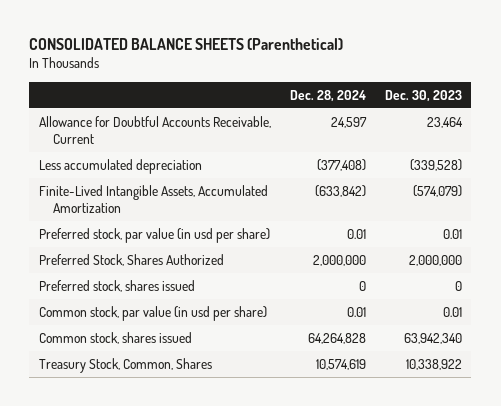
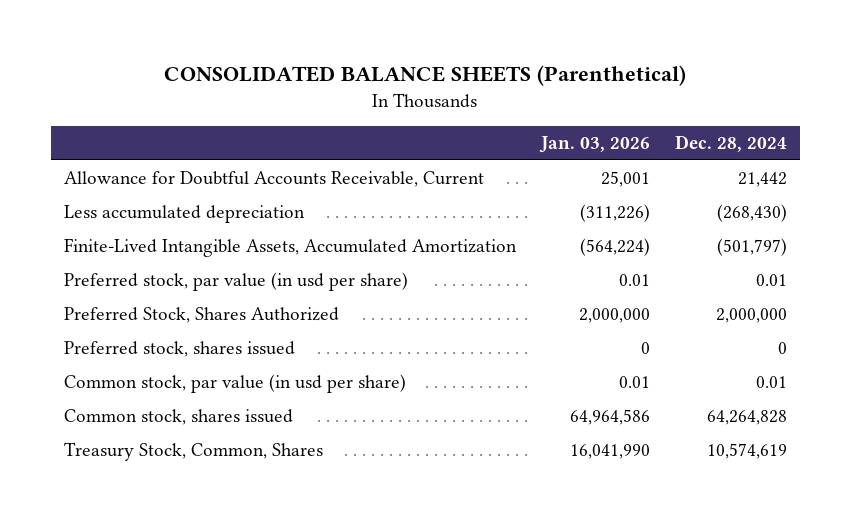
- | Dec. 28, 2024 | Dec. 30, 2023
+ | Jan. 03, 2026 | Dec. 28, 2024
- Allowance for Doubtful Accounts Receivable, Current | 24,597 | 23,464
- Less accumulated depreciation | (377,408) | (339,528)
- Finite-Lived Intangible Assets, Accumulated Amortization | (633,842) | (574,079)
+ Allowance for Doubtful Accounts Receivable, Current | 25,001 | 21,442
+ Less accumulated depreciation | (311,226) | (268,430)
+ Finite-Lived Intangible Assets, Accumulated Amortization | (564,224) | (501,797)

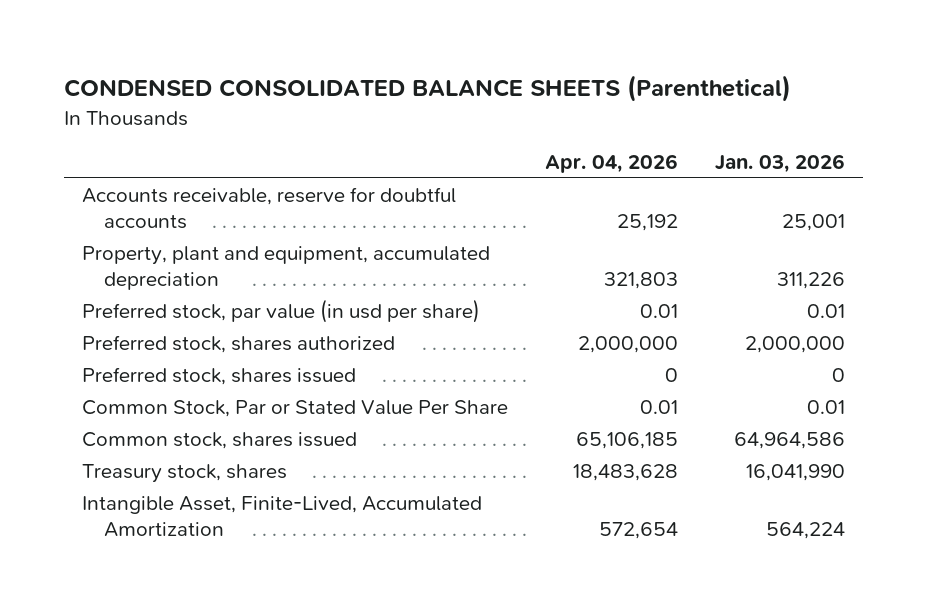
- CONSOLIDATED BALANCE SHEETS (Parenthetical)
+ CONDENSED CONSOLIDATED BALANCE SHEETS (Parenthetical)
- | Jan. 03, 2026 | Dec. 28, 2024
+ | Apr. 04, 2026 | Jan. 03, 2026
- Allowance for Doubtful Accounts Receivable, Current | 25,001 | 21,442
- Less accumulated depreciation | (311,226) | (268,430)
- Finite-Lived Intangible Assets, Accumulated Amortization | (564,224) | (501,797)
+ Accounts receivable, reserve for doubtful accounts | 25,192 | 25,001
+ Property, plant and equipment, accumulated depreciation | 321,803 | 311,226
- Preferred Stock, Shares Authorized | 2,000,000 | 2,000,000
+ Preferred stock, shares authorized | 2,000,000 | 2,000,000
- Common stock, par value (in usd per share) | 0.01 | 0.01
+ Common Stock, Par or Stated Value Per Share | 0.01 | 0.01
- Treasury Stock, Common, Shares | 16,041,990 | 10,574,619
+ Treasury stock, shares | 18,483,628 | 16,041,990
+ Intangible Asset, Finite-Lived, Accumulated Amortization | 572,654 | 564,224

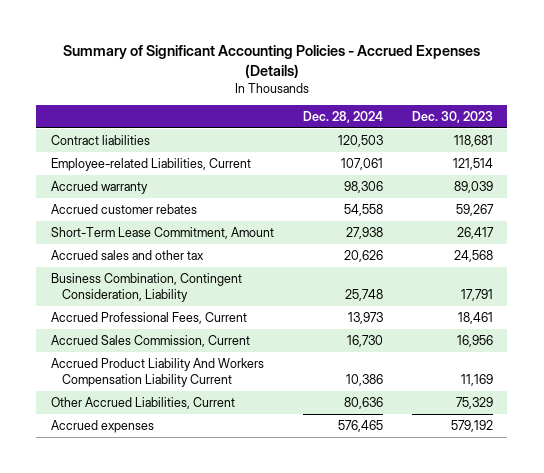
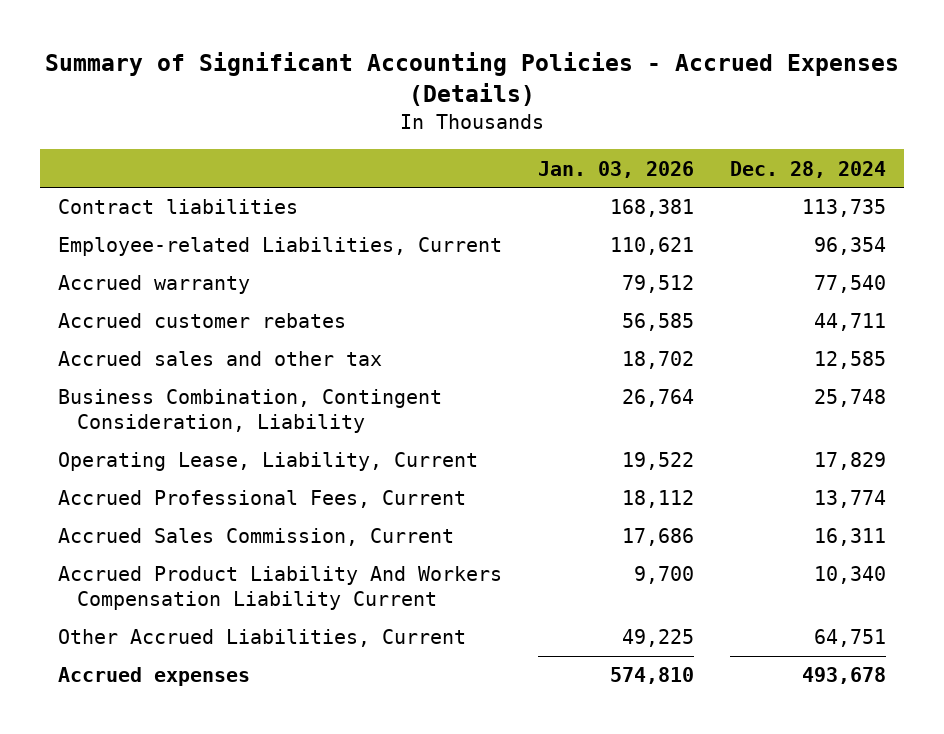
- | Dec. 28, 2024 | Dec. 30, 2023
+ | Jan. 03, 2026 | Dec. 28, 2024
- Contract liabilities | 120,503 | 118,681
- Employee-related Liabilities, Current | 107,061 | 121,514
- Accrued warranty | 98,306 | 89,039
- Accrued customer rebates | 54,558 | 59,267
- Short-Term Lease Commitment, Amount | 27,938 | 26,417
- Accrued sales and other tax | 20,626 | 24,568
+ Contract liabilities | 168,381 | 113,735
+ Employee-related Liabilities, Current | 110,621 | 96,354
+ Accrued warranty | 79,512 | 77,540
+ Accrued customer rebates | 56,585 | 44,711
+ Accrued sales and other tax | 18,702 | 12,585
- Accrued Professional Fees, Current | 13,973 | 18,461
- Accrued Sales Commission, Current | 16,730 | 16,956
- Accrued Product Liability And Workers Compensation Liability Current | 10,386 | 11,169
- Other Accrued Liabilities, Current | 80,636 | 75,329
- Accrued expenses | 576,465 | 579,192
+ Operating Lease, Liability, Current | 19,522 | 17,829
+ Accrued Professional Fees, Current | 18,112 | 13,774
+ Accrued Sales Commission, Current | 17,686 | 16,311
+ Accrued Product Liability And Workers Compensation Liability Current | 9,700 | 10,340
+ Other Accrued Liabilities, Current | 49,225 | 64,751
+ Accrued expenses | 574,810 | 493,678

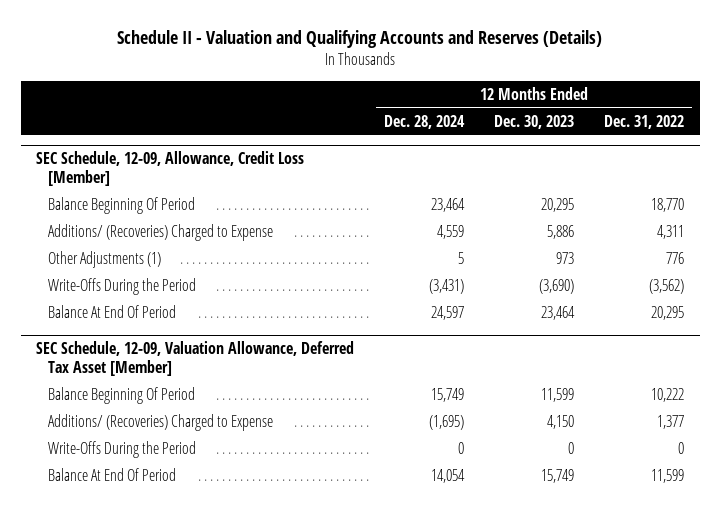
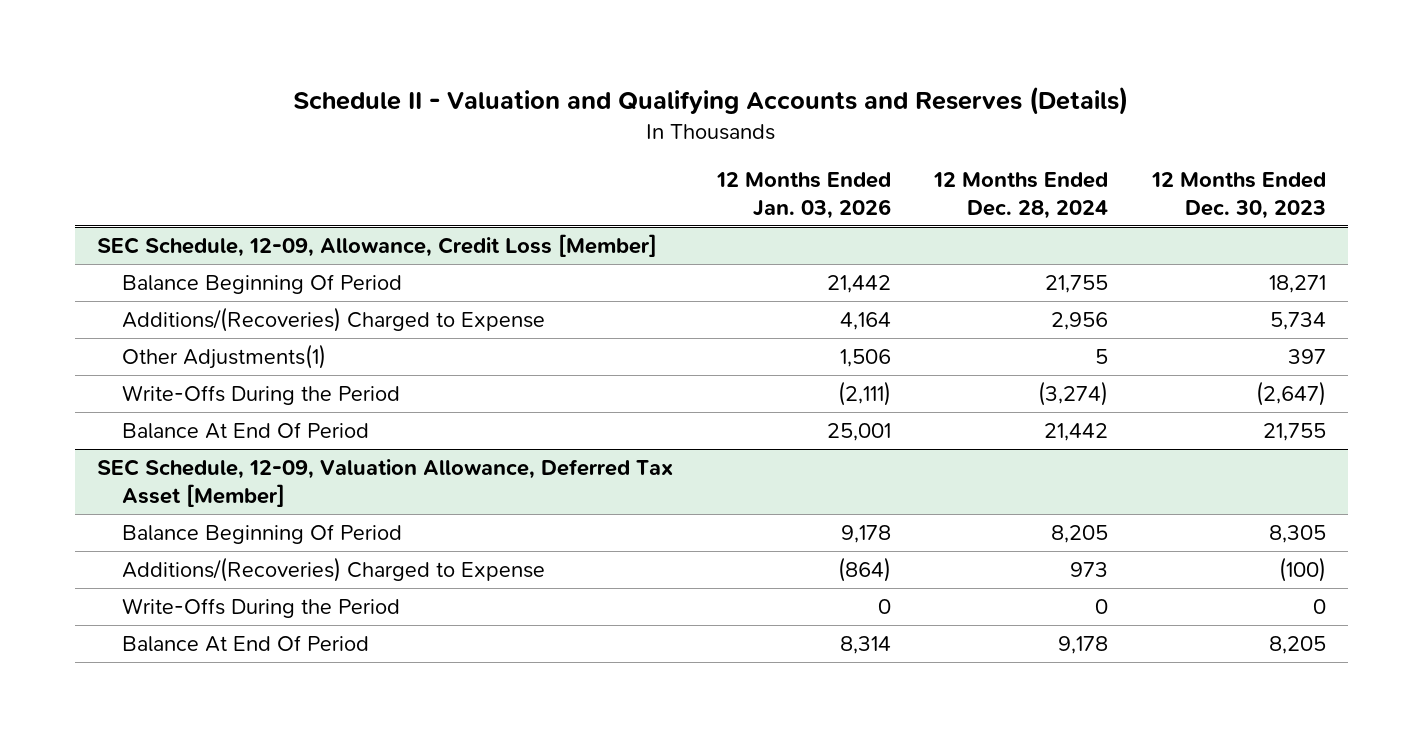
- | 12 Months Ended Dec. 28, 2024 | 12 Months Ended Dec. 30, 2023 | 12 Months Ended Dec. 31, 2022
+ | 12 Months Ended Jan. 03, 2026 | 12 Months Ended Dec. 28, 2024 | 12 Months Ended Dec. 30, 2023
@ SEC Schedule, 12-09, Allowance, Credit Loss [Member]
- Balance Beginning Of Period | 23,464 | 20,295 | 18,770
- Additions/ (Recoveries) Charged to Expense | 4,559 | 5,886 | 4,311
- Other Adjustments (1) | 5 | 973 | 776
- Write-Offs During the Period | (3,431) | (3,690) | (3,562)
- Balance At End Of Period | 24,597 | 23,464 | 20,295
+ Balance Beginning Of Period | 21,442 | 21,755 | 18,271
+ Additions/(Recoveries) Charged to Expense | 4,164 | 2,956 | 5,734
+ Other Adjustments(1) | 1,506 | 5 | 397
+ Write-Offs During the Period | (2,111) | (3,274) | (2,647)
+ Balance At End Of Period | 25,001 | 21,442 | 21,755
@ SEC Schedule, 12-09, Valuation Allowance, Deferred Tax Asset [Member]
- Balance Beginning Of Period | 15,749 | 11,599 | 10,222
- Additions/ (Recoveries) Charged to Expense | (1,695) | 4,150 | 1,377
+ Balance Beginning Of Period | 9,178 | 8,205 | 8,305
+ Additions/(Recoveries) Charged to Expense | (864) | 973 | (100)
- Balance At End Of Period | 14,054 | 15,749 | 11,599
+ Balance At End Of Period | 8,314 | 9,178 | 8,205

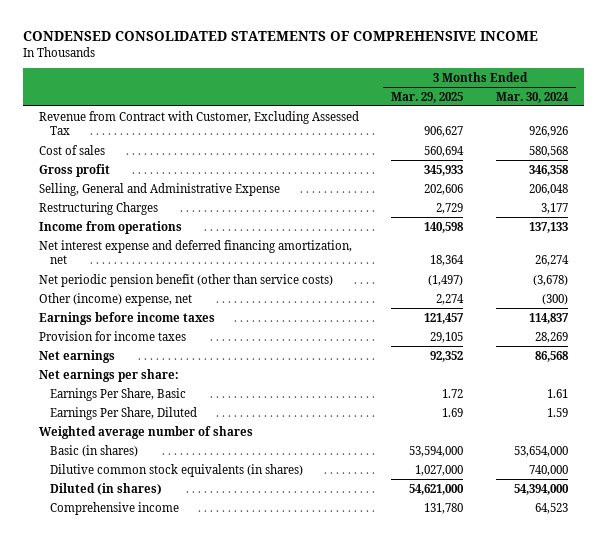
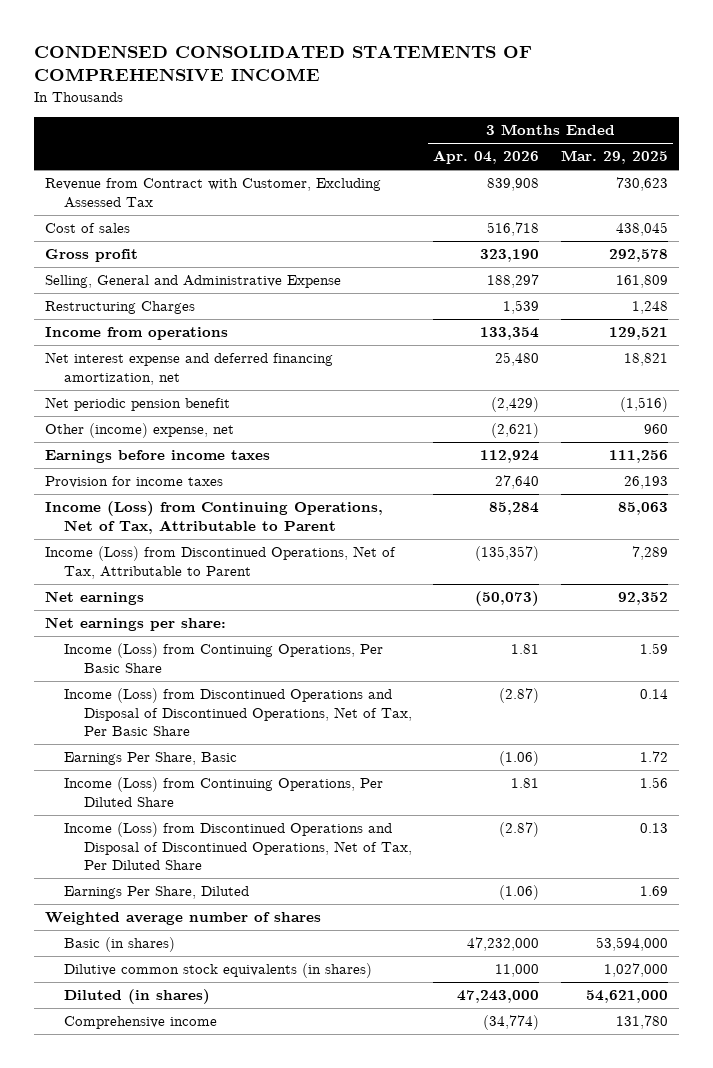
- | 3 Months Ended Mar. 29, 2025 | 3 Months Ended Mar. 30, 2024
+ | 3 Months Ended Apr. 04, 2026 | 3 Months Ended Mar. 29, 2025
- Revenue from Contract with Customer, Excluding Assessed Tax | 906,627 | 926,926
- Cost of sales | 560,694 | 580,568
- Gross profit | 345,933 | 346,358
- Selling, General and Administrative Expense | 202,606 | 206,048
- Restructuring Charges | 2,729 | 3,177
- Income from operations | 140,598 | 137,133
- Net interest expense and deferred financing amortization, net | 18,364 | 26,274
- Net periodic pension benefit (other than service costs) | (1,497) | (3,678)
- Other (income) expense, net | 2,274 | (300)
- Earnings before income taxes | 121,457 | 114,837
- Provision for income taxes | 29,105 | 28,269
+ Revenue from Contract with Customer, Excluding Assessed Tax | 839,908 | 730,623
+ Cost of sales | 516,718 | 438,045
+ Gross profit | 323,190 | 292,578
+ Selling, General and Administrative Expense | 188,297 | 161,809
+ Restructuring Charges | 1,539 | 1,248
+ Income from operations | 133,354 | 129,521
+ Net interest expense and deferred financing amortization, net | 25,480 | 18,821
+ Net periodic pension benefit | (2,429) | (1,516)
+ Other (income) expense, net | (2,621) | 960
+ Earnings before income taxes | 112,924 | 111,256
+ Provision for income taxes | 27,640 | 26,193
+ Income (Loss) from Continuing Operations, Net of Tax, Attributable to Parent | 85,284 | 85,063
+ Income (Loss) from Discontinued Operations, Net of Tax, Attributable to Parent | (135,357) | 7,289
+ Income (Loss) from Continuing Operations, Per Basic Share | 1.81 | 1.59
+ Income (Loss) from Discontinued Operations and Disposal of Discontinued Operations, Net of Tax, Per Basic Share | (2.87) | 0.14
+ Income (Loss) from Continuing Operations, Per Diluted Share | 1.81 | 1.56
+ Income (Loss) from Discontinued Operations and Disposal of Discontinued Operations, Net of Tax, Per Diluted Share | (2.87) | 0.13

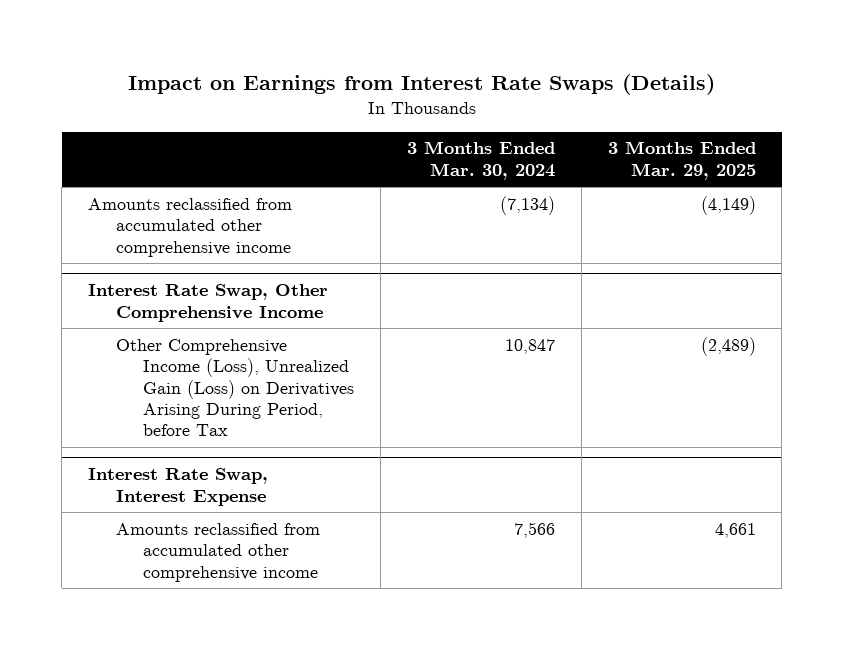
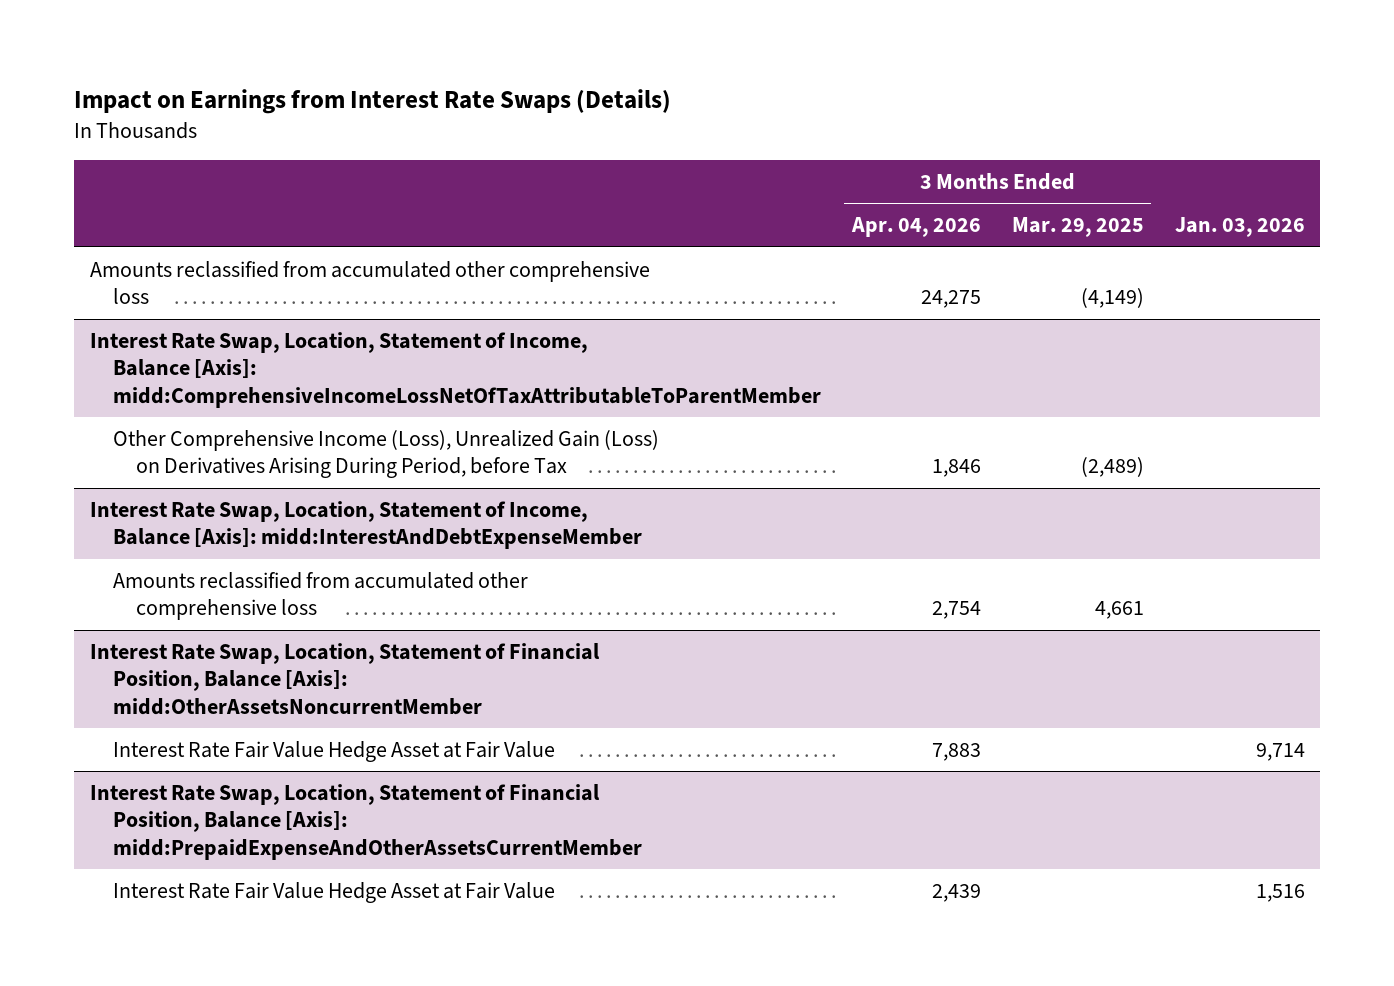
- | 3 Months Ended Mar. 30, 2024 | 3 Months Ended Mar. 29, 2025
+ | 3 Months Ended Apr. 04, 2026 | 3 Months Ended Mar. 29, 2025 | Jan. 03, 2026
- Amounts reclassified from accumulated other comprehensive income | (7,134) | (4,149)
- Interest Rate Swap, Other Comprehensive Income
+ Amounts reclassified from accumulated other comprehensive loss | 24,275 | (4,149) |
+ Interest Rate Swap, Location, Statement of Income, Balance [Axis]: midd:ComprehensiveIncomeLossNetOfTaxAttributableToParentMember
- Interest Rate Swap, Interest Expense
- Amounts reclassified from accumulated other comprehensive income | 7,566 | 4,661
+ Interest Rate Swap, Location, Statement of Income, Balance [Axis]: midd:InterestAndDebtExpenseMember
+ Amounts reclassified from accumulated other comprehensive loss | 2,754 | 4,661 |
+ Interest Rate Swap, Location, Statement of Financial Position, Balance [Axis]: midd:OtherAssetsNoncurrentMember
+ Interest Rate Fair Value Hedge Asset at Fair Value | 7,883 | | 9,714
+ Interest Rate Swap, Location, Statement of Financial Position, Balance [Axis]: midd:PrepaidExpenseAndOtherAssetsCurrentMember
+ Interest Rate Fair Value Hedge Asset at Fair Value | 2,439 | | 1,516

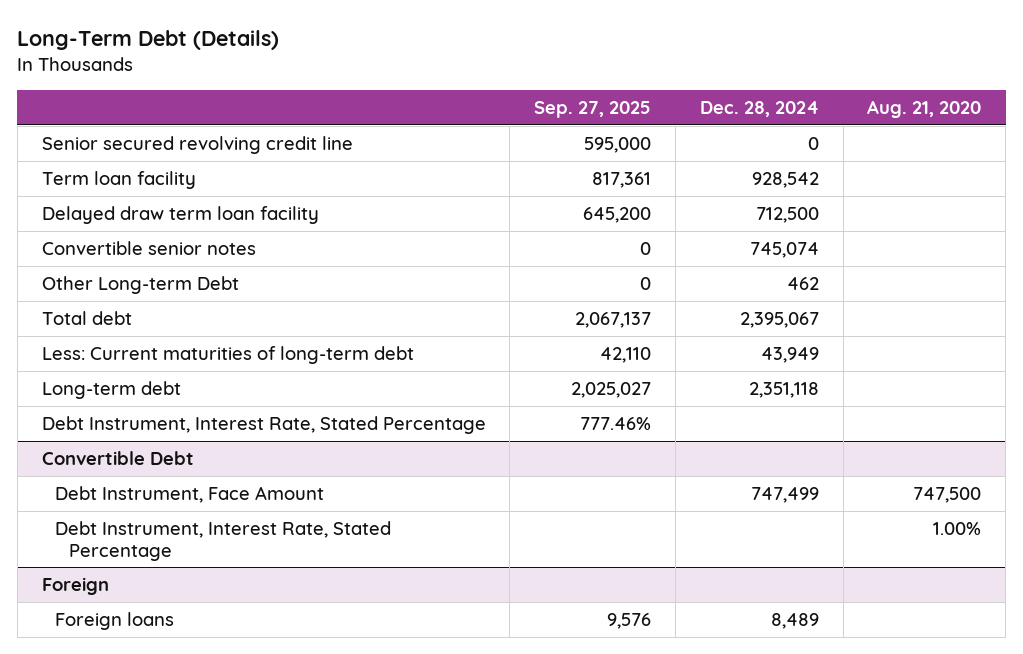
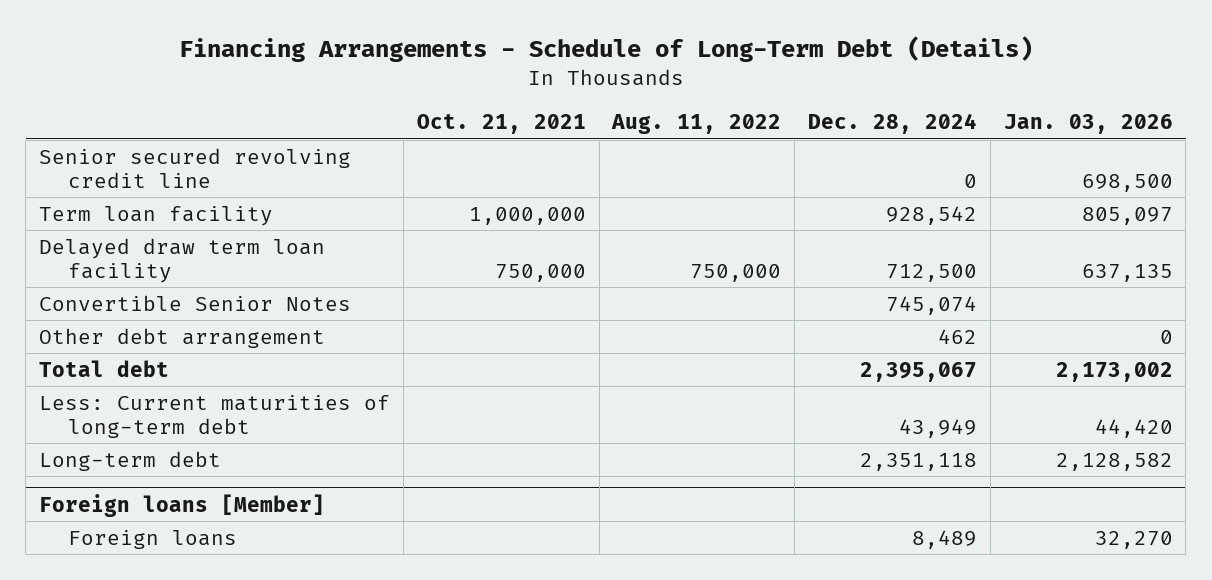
- Long-Term Debt (Details)
+ Financing Arrangements - Schedule of Long-Term Debt (Details)
- | Sep. 27, 2025 | Dec. 28, 2024 | Aug. 21, 2020
+ | Oct. 21, 2021 | Aug. 11, 2022 | Dec. 28, 2024 | Jan. 03, 2026
- Convertible senior notes | 0 | 745,074 |
- Other Long-term Debt | 0 | 462 |
+ Convertible Senior Notes | | | 745,074 |
+ Other debt arrangement | | | 462 | 0
- Debt Instrument, Interest Rate, Stated Percentage | 777.46% | |
- Convertible Debt
- Debt Instrument, Face Amount | | 747,499 | 747,500
- Debt Instrument, Interest Rate, Stated Percentage | | | 1.00%
- Foreign
+ Foreign loans [Member]

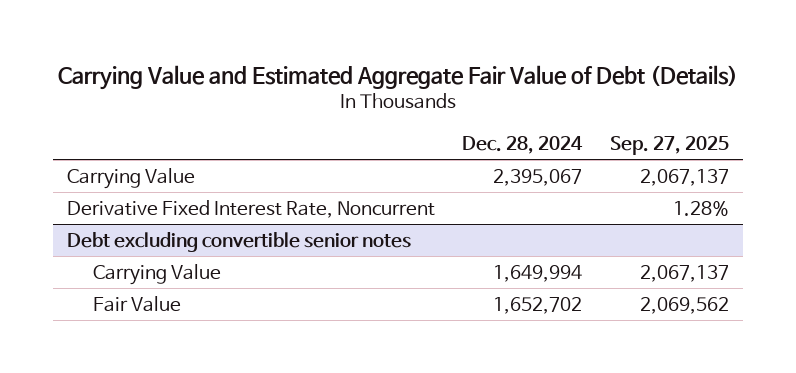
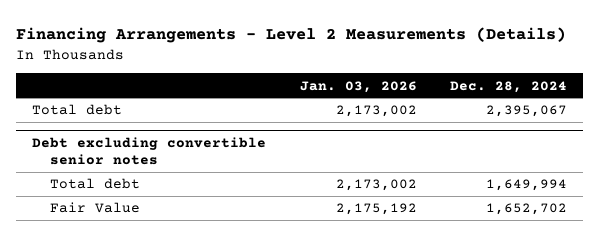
- Carrying Value and Estimated Aggregate Fair Value of Debt (Details)
+ Financing Arrangements - Level 2 Measurements (Details)
- | Dec. 28, 2024 | Sep. 27, 2025
+ | Jan. 03, 2026 | Dec. 28, 2024
- Carrying Value | 2,395,067 | 2,067,137
- Derivative Fixed Interest Rate, Noncurrent | | 1.28%
+ Total debt | 2,173,002 | 2,395,067
@ Debt excluding convertible senior notes
- Carrying Value | 1,649,994 | 2,067,137
+ Total debt | 2,173,002 | 1,649,994

